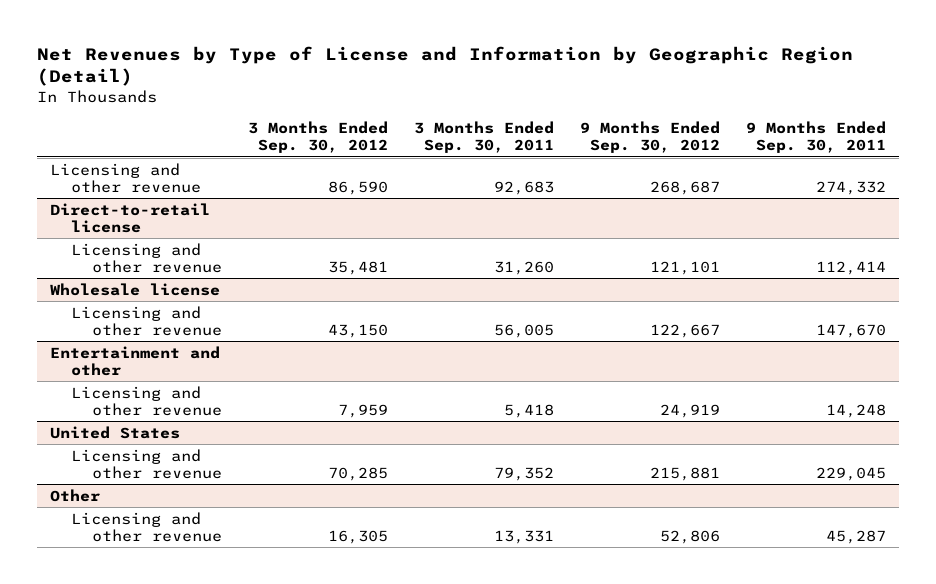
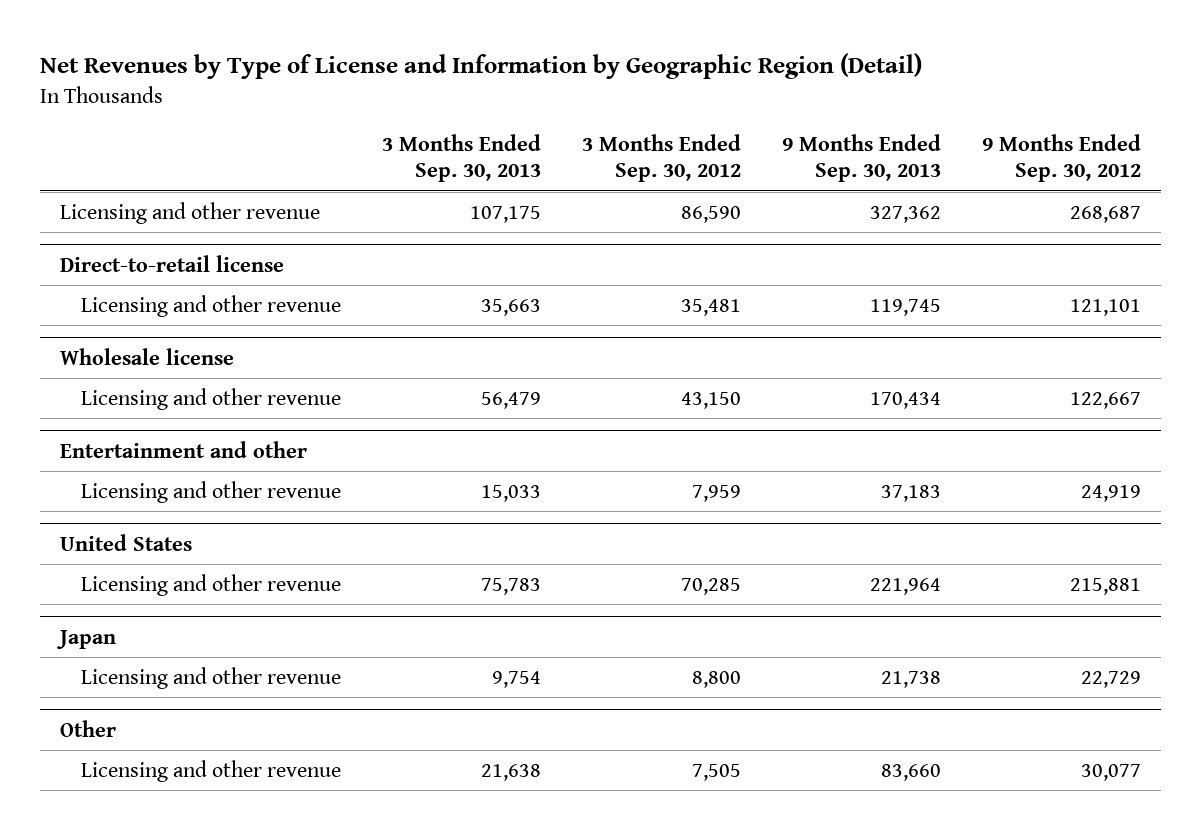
- | 3 Months Ended Sep. 30, 2012 | 3 Months Ended Sep. 30, 2011 | 9 Months Ended Sep. 30, 2012 | 9 Months Ended Sep. 30, 2011
+ | 3 Months Ended Sep. 30, 2013 | 3 Months Ended Sep. 30, 2012 | 9 Months Ended Sep. 30, 2013 | 9 Months Ended Sep. 30, 2012
+ Japan
+ Licensing and other revenue | 9,754 | 8,800 | 21,738 | 22,729
@ Other
- Licensing and other revenue | 16,305 | 13,331 | 52,806 | 45,287
+ Licensing and other revenue | 21,638 | 7,505 | 83,660 | 30,077

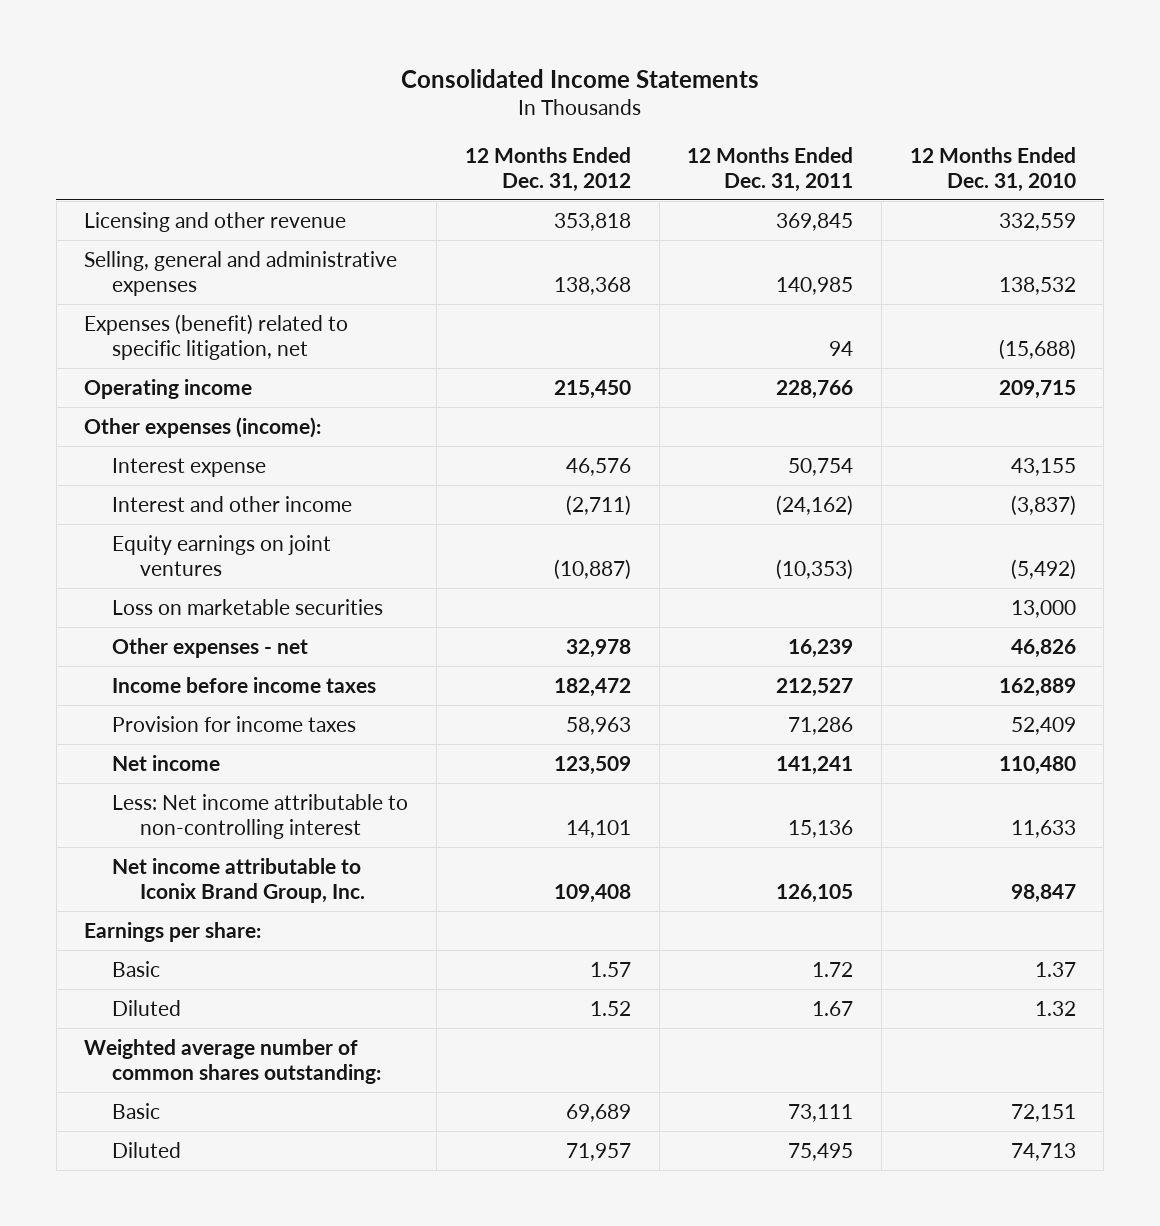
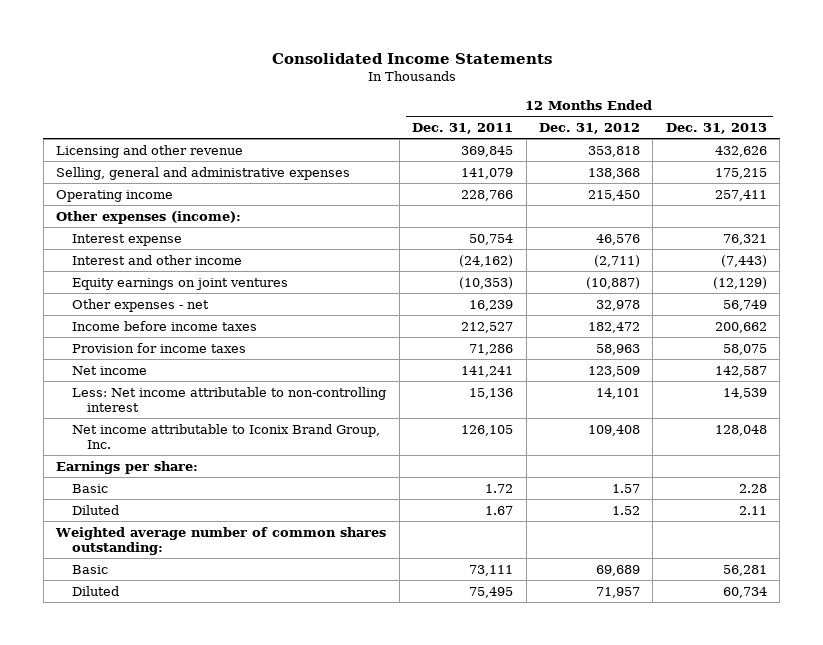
- | 12 Months Ended Dec. 31, 2012 | 12 Months Ended Dec. 31, 2011 | 12 Months Ended Dec. 31, 2010
+ | 12 Months Ended Dec. 31, 2011 | 12 Months Ended Dec. 31, 2012 | 12 Months Ended Dec. 31, 2013
- Selling, general and administrative expenses | 138,368 | 140,985 | 138,532
- Expenses (benefit) related to specific litigation, net | | 94 | (15,688)
+ Selling, general and administrative expenses | 141,079 | 138,368 | 175,215
- Loss on marketable securities | | | 13,000

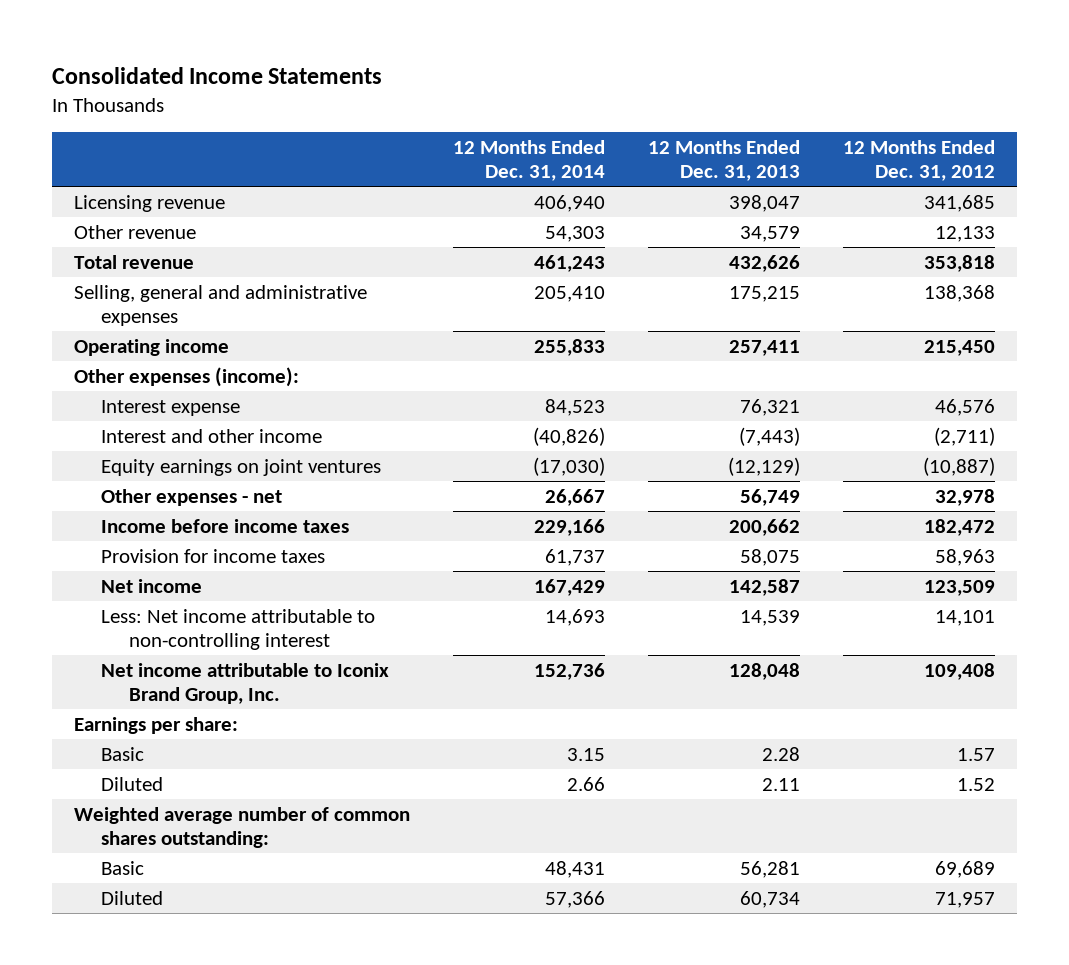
- | 12 Months Ended Dec. 31, 2011 | 12 Months Ended Dec. 31, 2012 | 12 Months Ended Dec. 31, 2013
+ | 12 Months Ended Dec. 31, 2014 | 12 Months Ended Dec. 31, 2013 | 12 Months Ended Dec. 31, 2012
- Licensing and other revenue | 369,845 | 353,818 | 432,626
+ Licensing revenue | 406,940 | 398,047 | 341,685
+ Other revenue | 54,303 | 34,579 | 12,133
+ Total revenue | 461,243 | 432,626 | 353,818

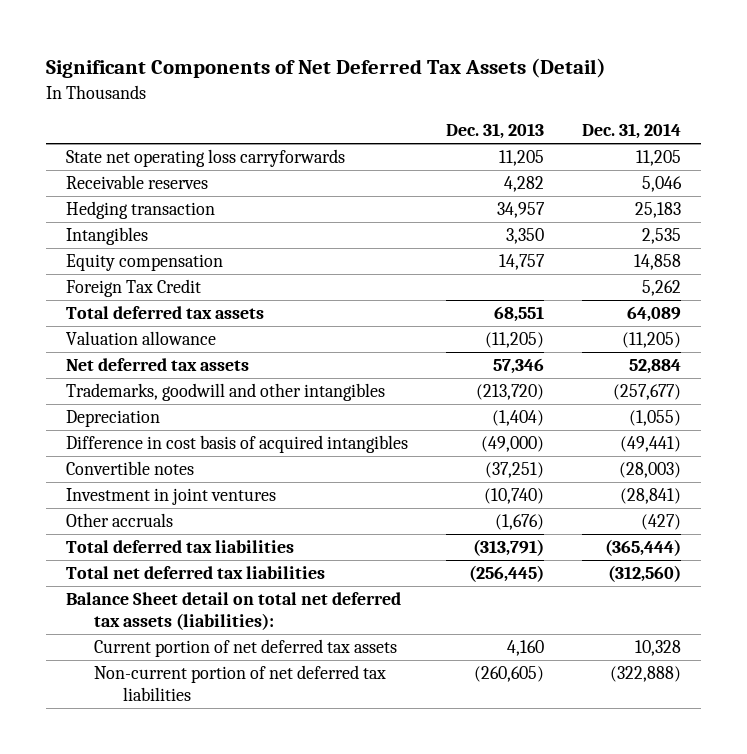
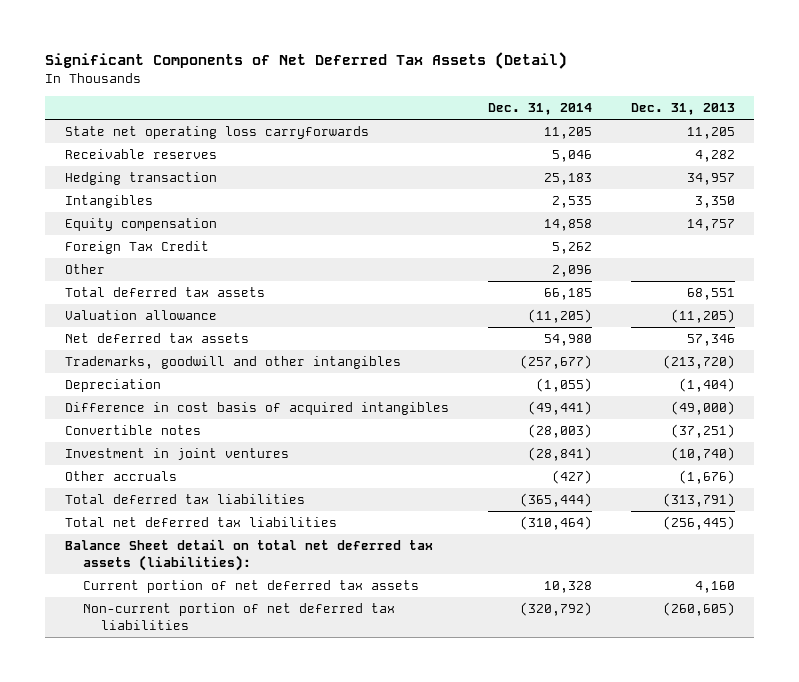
- | Dec. 31, 2013 | Dec. 31, 2014
+ | Dec. 31, 2014 | Dec. 31, 2013
- Total deferred tax assets | 68,551 | 64,089
+ Other | 2,096 |
+ Total deferred tax assets | 66,185 | 68,551
- Net deferred tax assets | 57,346 | 52,884
+ Net deferred tax assets | 54,980 | 57,346
- Total net deferred tax liabilities | (256,445) | (312,560)
+ Total net deferred tax liabilities | (310,464) | (256,445)
- Non-current portion of net deferred tax liabilities | (260,605) | (322,888)
+ Non-current portion of net deferred tax liabilities | (320,792) | (260,605)

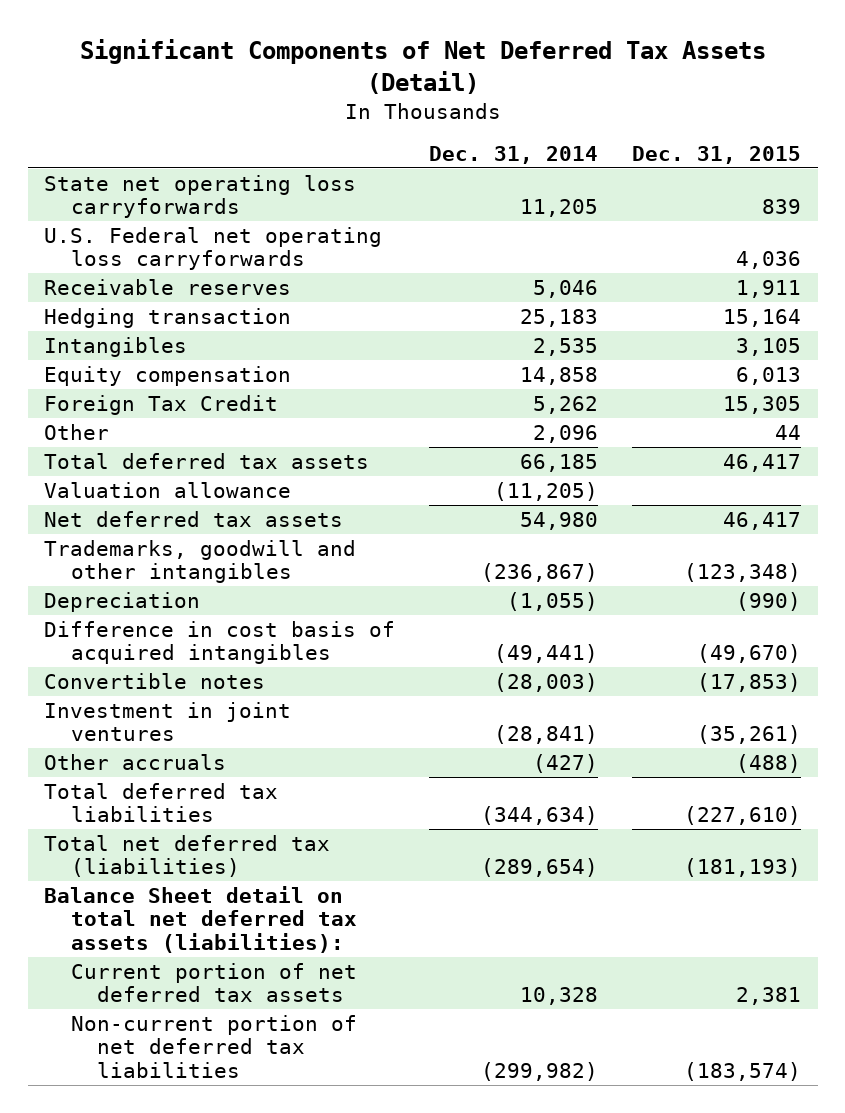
- | Dec. 31, 2014 | Dec. 31, 2013
+ | Dec. 31, 2014 | Dec. 31, 2015
+ U.S. Federal net operating loss carryforwards | | 4,036
- Trademarks, goodwill and other intangibles | (257,677) | (213,720)
+ Trademarks, goodwill and other intangibles | (236,867) | (123,348)
- Total deferred tax liabilities | (365,444) | (313,791)
- Total net deferred tax liabilities | (310,464) | (256,445)
+ Total deferred tax liabilities | (344,634) | (227,610)
+ Total net deferred tax (liabilities) | (289,654) | (181,193)
- Non-current portion of net deferred tax liabilities | (320,792) | (260,605)
+ Non-current portion of net deferred tax liabilities | (299,982) | (183,574)

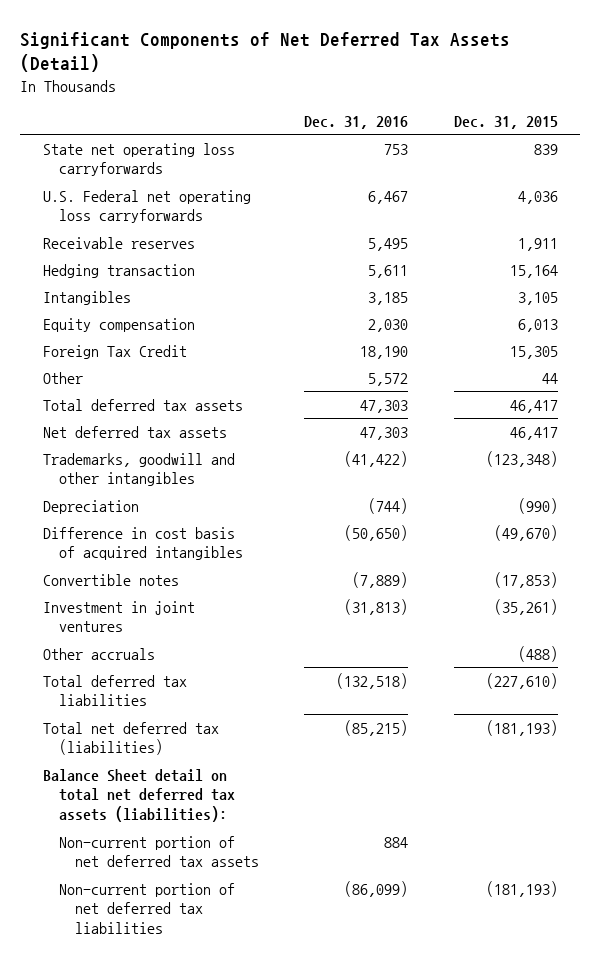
- | Dec. 31, 2014 | Dec. 31, 2015
+ | Dec. 31, 2016 | Dec. 31, 2015
- Valuation allowance | (11,205) |
- Current portion of net deferred tax assets | 10,328 | 2,381
- Non-current portion of net deferred tax liabilities | (299,982) | (183,574)
+ Non-current portion of net deferred tax assets | 884 |
+ Non-current portion of net deferred tax liabilities | (86,099) | (181,193)

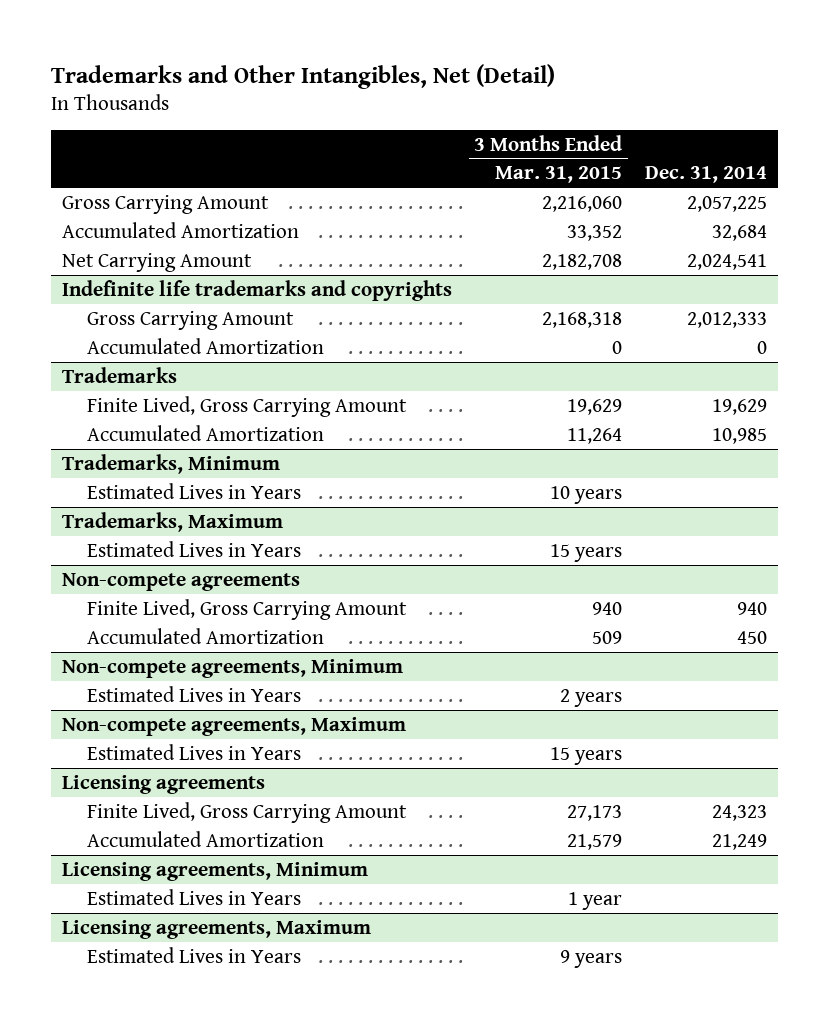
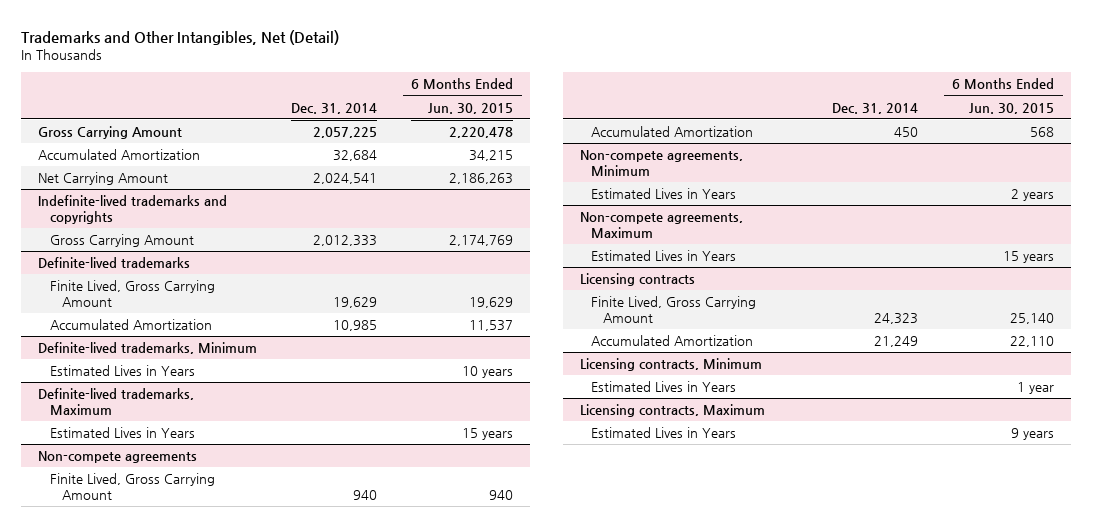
- | 3 Months Ended Mar. 31, 2015 | Dec. 31, 2014
+ | Dec. 31, 2014 | 6 Months Ended Jun. 30, 2015
- Indefinite life trademarks and copyrights
+ Indefinite-lived trademarks and copyrights
- Accumulated Amortization | 0 | 0
- Trademarks
+ Definite-lived trademarks
- Trademarks, Minimum
+ Definite-lived trademarks, Minimum
- Trademarks, Maximum
+ Definite-lived trademarks, Maximum
- Licensing agreements
+ Licensing contracts
- Licensing agreements, Minimum
+ Licensing contracts, Minimum
- Licensing agreements, Maximum
+ Licensing contracts, Maximum

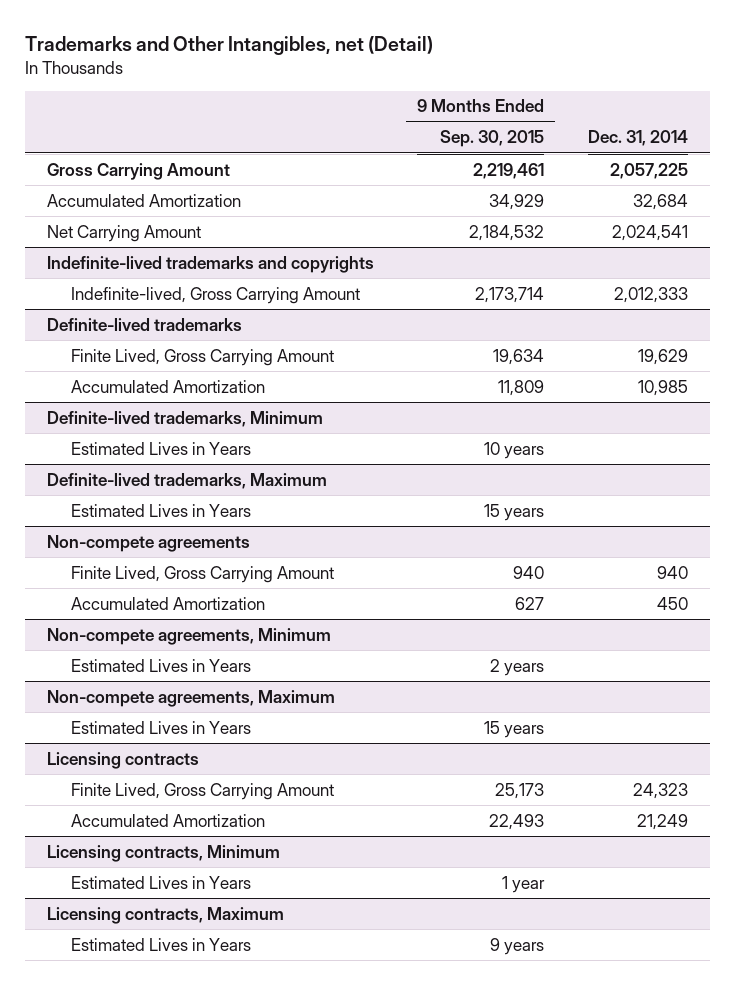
- Trademarks and Other Intangibles, Net (Detail)
+ Trademarks and Other Intangibles, net (Detail)
- | Dec. 31, 2014 | 6 Months Ended Jun. 30, 2015
+ | 9 Months Ended Sep. 30, 2015 | Dec. 31, 2014
@ Indefinite-lived trademarks and copyrights
- Gross Carrying Amount | 2,012,333 | 2,174,769
+ Indefinite-lived, Gross Carrying Amount | 2,173,714 | 2,012,333

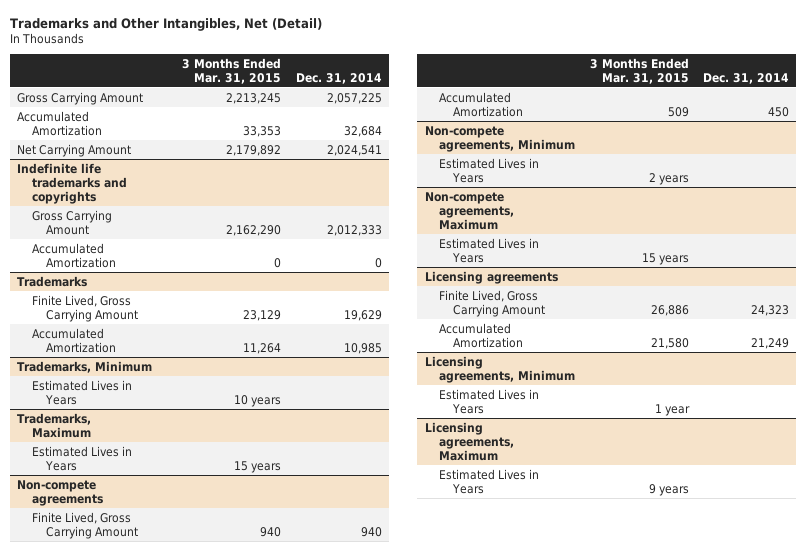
- Trademarks and Other Intangibles, net (Detail)
+ Trademarks and Other Intangibles, Net (Detail)
- | 9 Months Ended Sep. 30, 2015 | Dec. 31, 2014
+ | 3 Months Ended Mar. 31, 2015 | Dec. 31, 2014
- Indefinite-lived trademarks and copyrights
- Indefinite-lived, Gross Carrying Amount | 2,173,714 | 2,012,333
- Definite-lived trademarks
+ Indefinite life trademarks and copyrights
+ Gross Carrying Amount | 2,162,290 | 2,012,333
+ Accumulated Amortization | 0 | 0
+ Trademarks
- Definite-lived trademarks, Minimum
+ Trademarks, Minimum
- Definite-lived trademarks, Maximum
+ Trademarks, Maximum
- Licensing contracts
+ Licensing agreements
- Licensing contracts, Minimum
+ Licensing agreements, Minimum
- Licensing contracts, Maximum
+ Licensing agreements, Maximum

